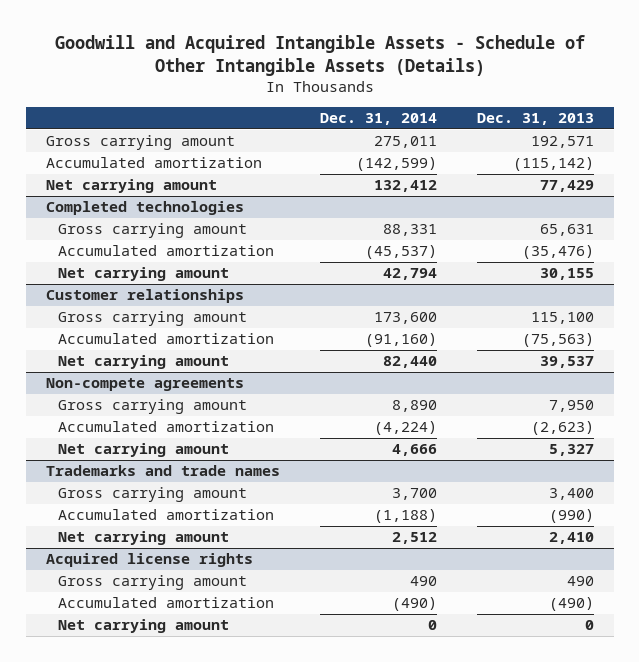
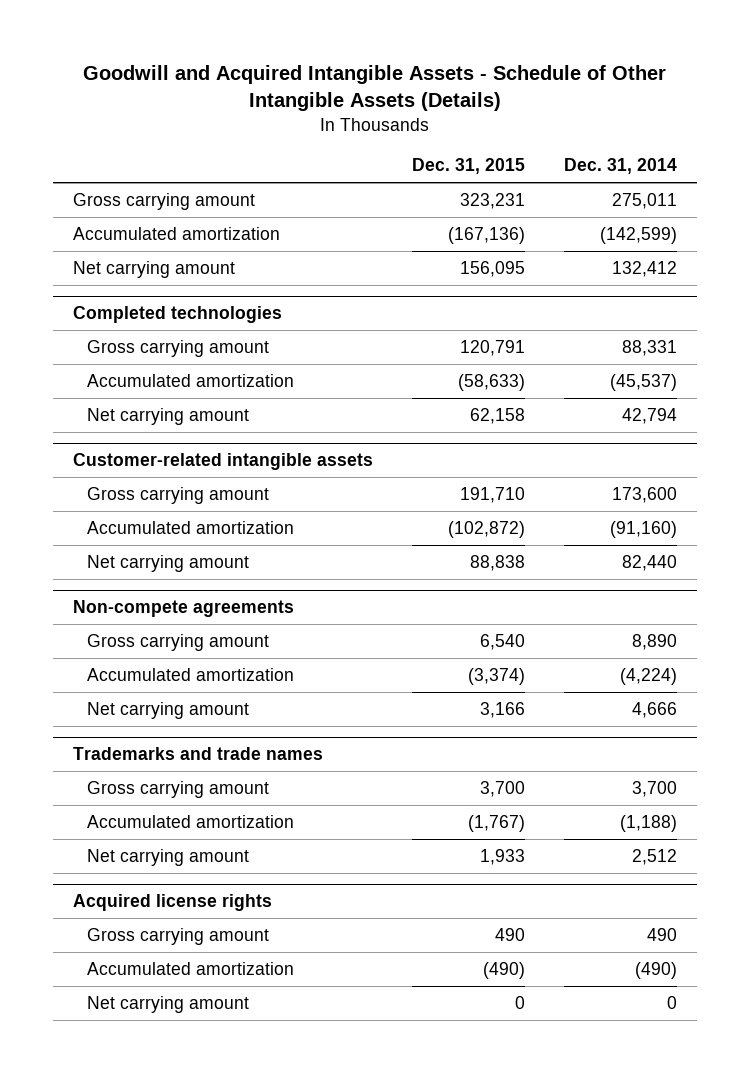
- | Dec. 31, 2014 | Dec. 31, 2013
+ | Dec. 31, 2015 | Dec. 31, 2014
- Customer relationships
+ Customer-related intangible assets

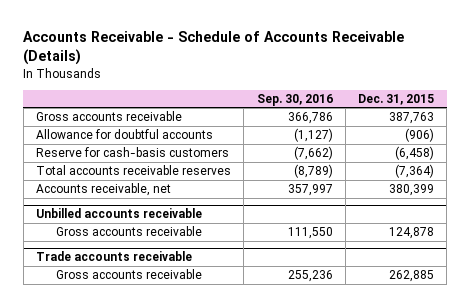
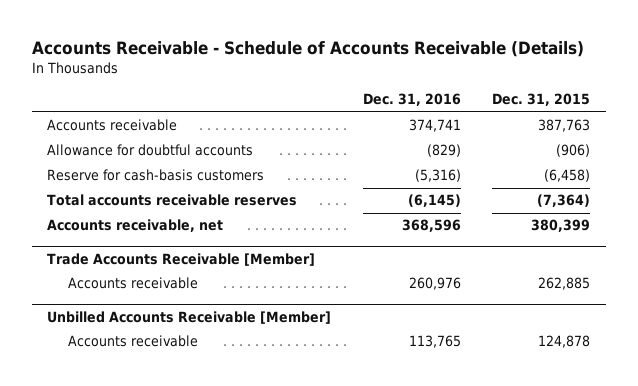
- | Sep. 30, 2016 | Dec. 31, 2015
+ | Dec. 31, 2016 | Dec. 31, 2015
- Gross accounts receivable | 366,786 | 387,763
+ Accounts receivable | 374,741 | 387,763
- Unbilled accounts receivable
- Gross accounts receivable | 111,550 | 124,878
- Trade accounts receivable
- Gross accounts receivable | 255,236 | 262,885
+ Trade Accounts Receivable [Member]
+ Accounts receivable | 260,976 | 262,885
+ Unbilled Accounts Receivable [Member]
+ Accounts receivable | 113,765 | 124,878

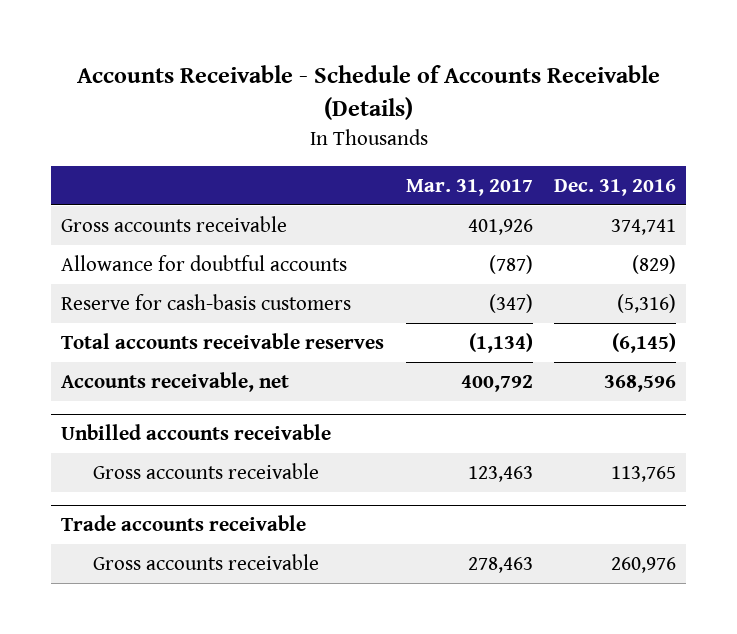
- | Dec. 31, 2016 | Dec. 31, 2015
+ | Mar. 31, 2017 | Dec. 31, 2016
- Accounts receivable | 374,741 | 387,763
+ Gross accounts receivable | 401,926 | 374,741
- Trade Accounts Receivable [Member]
- Accounts receivable | 260,976 | 262,885
- Unbilled Accounts Receivable [Member]
- Accounts receivable | 113,765 | 124,878
+ Unbilled accounts receivable
+ Gross accounts receivable | 123,463 | 113,765
+ Trade accounts receivable
+ Gross accounts receivable | 278,463 | 260,976

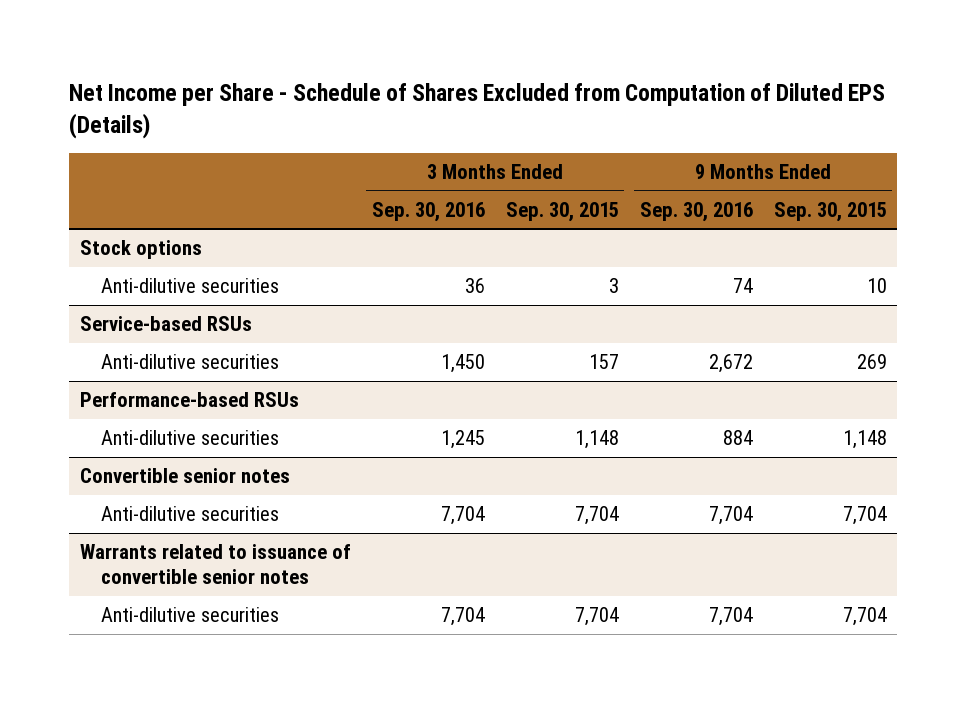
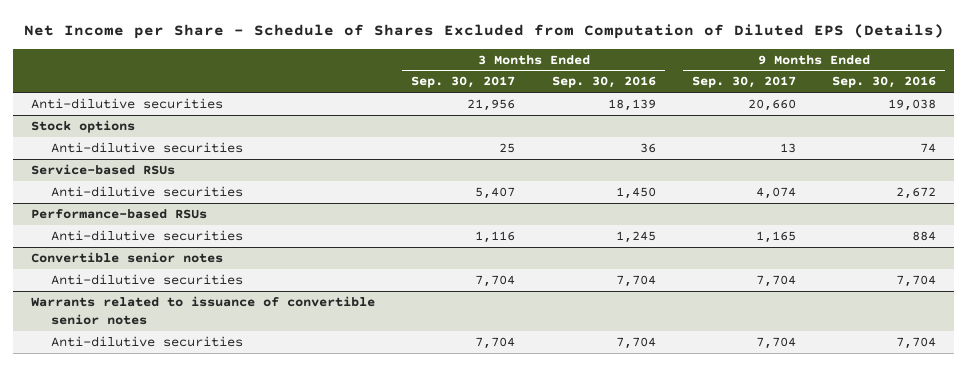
- | 3 Months Ended Sep. 30, 2016 | 3 Months Ended Sep. 30, 2015 | 9 Months Ended Sep. 30, 2016 | 9 Months Ended Sep. 30, 2015
+ | 3 Months Ended Sep. 30, 2017 | 3 Months Ended Sep. 30, 2016 | 9 Months Ended Sep. 30, 2017 | 9 Months Ended Sep. 30, 2016
+ Anti-dilutive securities | 21,956 | 18,139 | 20,660 | 19,038

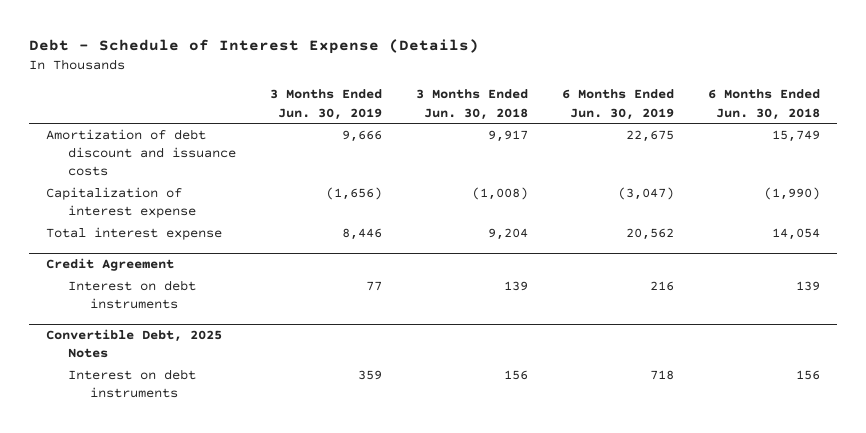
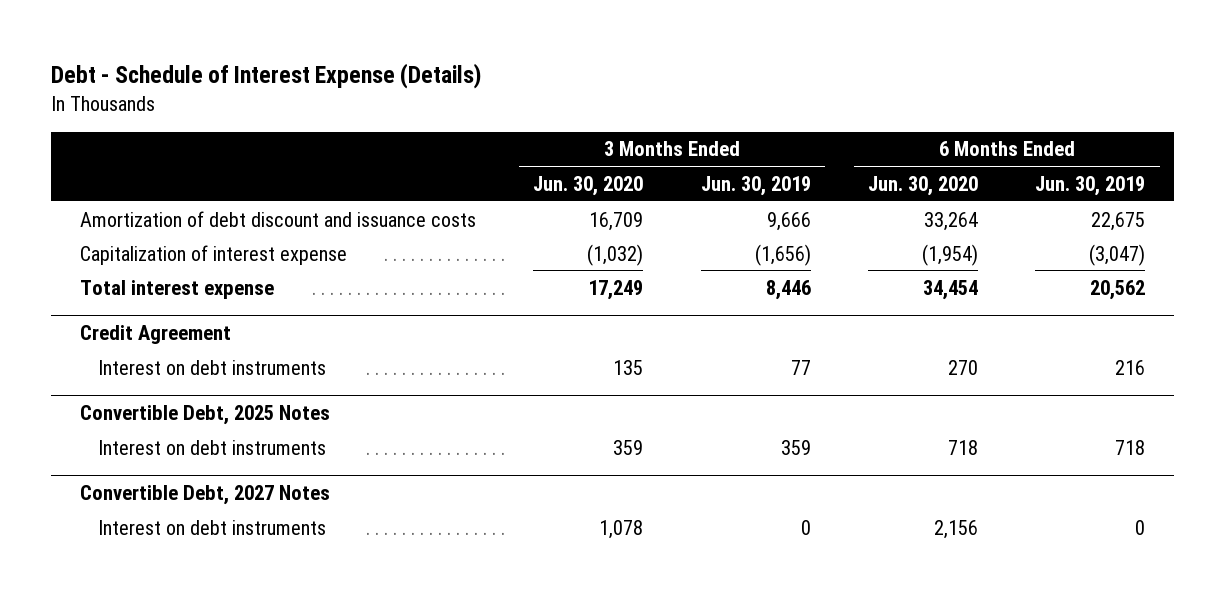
- | 3 Months Ended Jun. 30, 2019 | 3 Months Ended Jun. 30, 2018 | 6 Months Ended Jun. 30, 2019 | 6 Months Ended Jun. 30, 2018
+ | 3 Months Ended Jun. 30, 2020 | 3 Months Ended Jun. 30, 2019 | 6 Months Ended Jun. 30, 2020 | 6 Months Ended Jun. 30, 2019
+ Convertible Debt, 2027 Notes
+ Interest on debt instruments | 1,078 | 0 | 2,156 | 0

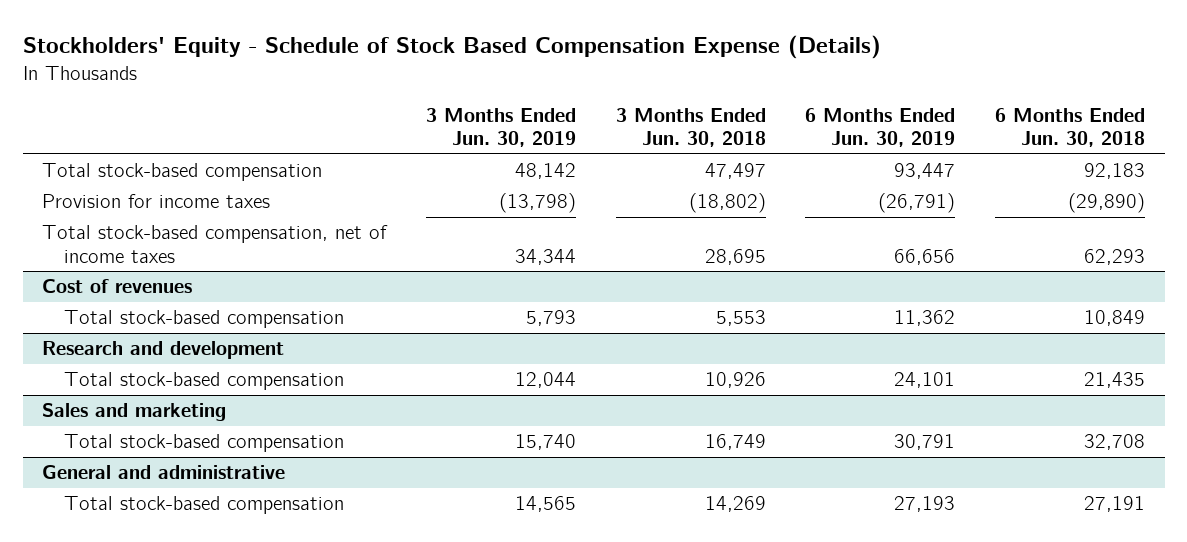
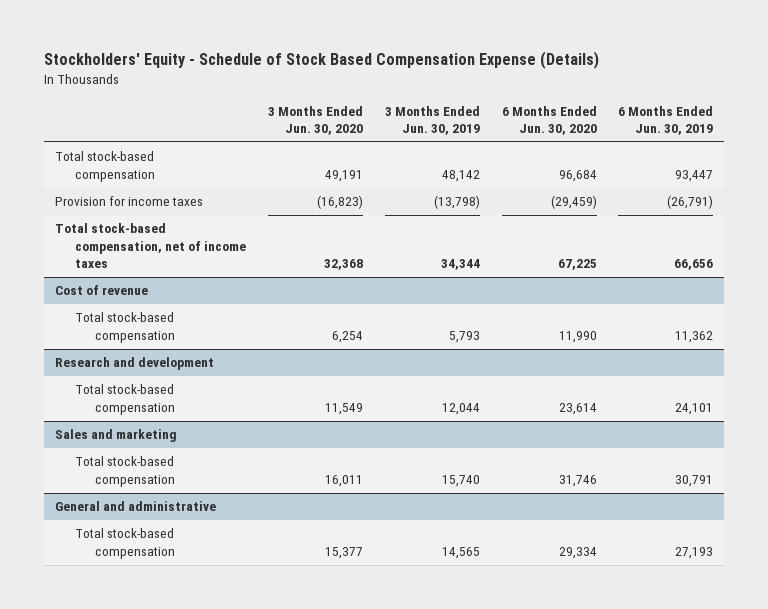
- | 3 Months Ended Jun. 30, 2019 | 3 Months Ended Jun. 30, 2018 | 6 Months Ended Jun. 30, 2019 | 6 Months Ended Jun. 30, 2018
+ | 3 Months Ended Jun. 30, 2020 | 3 Months Ended Jun. 30, 2019 | 6 Months Ended Jun. 30, 2020 | 6 Months Ended Jun. 30, 2019
- Cost of revenues
+ Cost of revenue

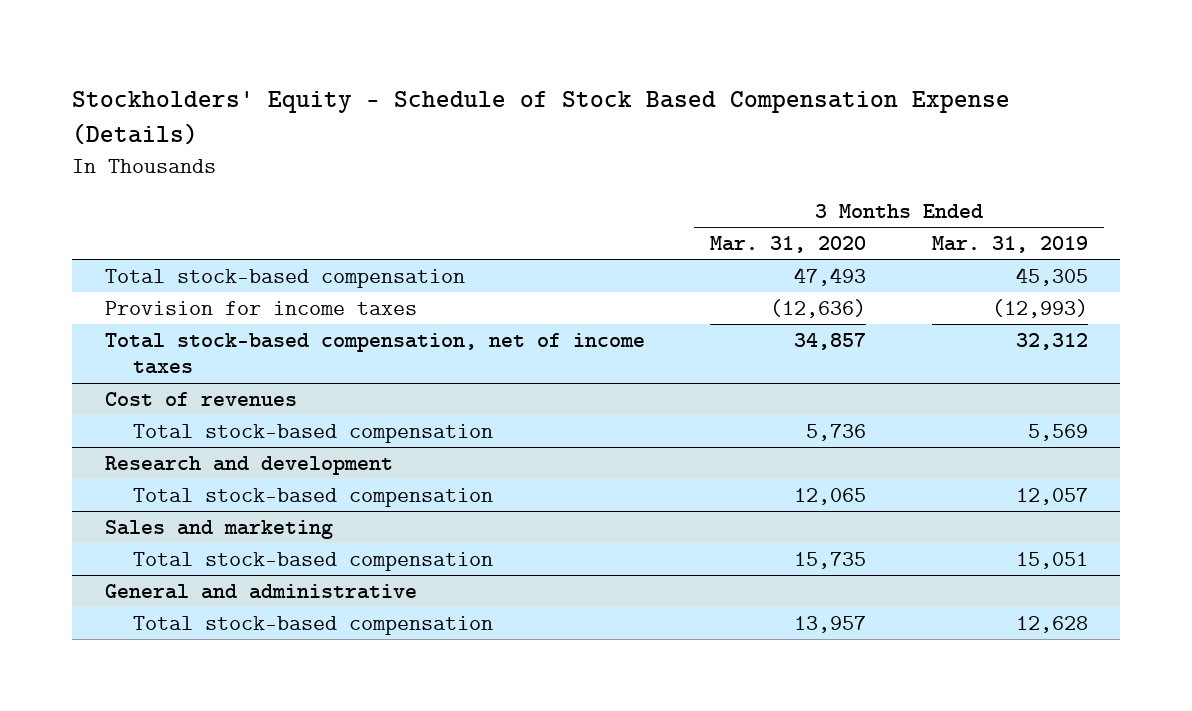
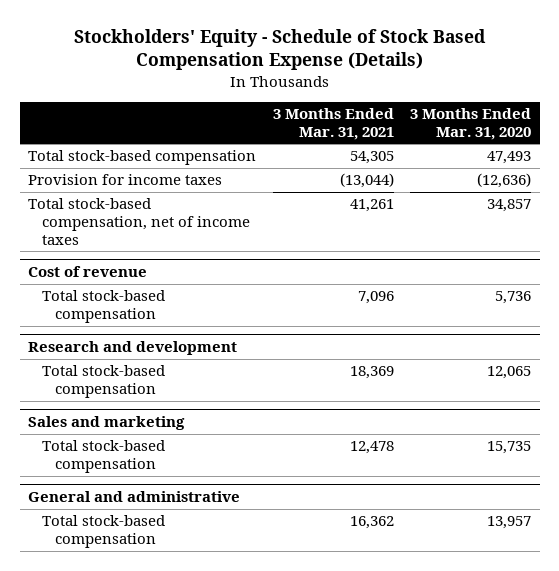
- | 3 Months Ended Mar. 31, 2020 | 3 Months Ended Mar. 31, 2019
+ | 3 Months Ended Mar. 31, 2021 | 3 Months Ended Mar. 31, 2020
- Cost of revenues
+ Cost of revenue

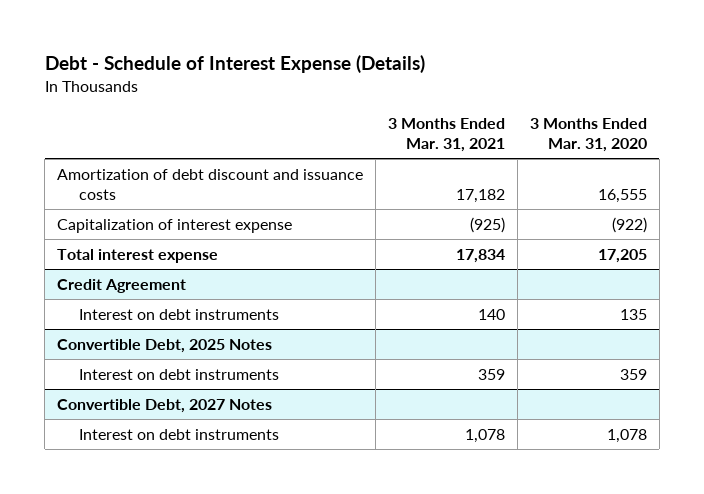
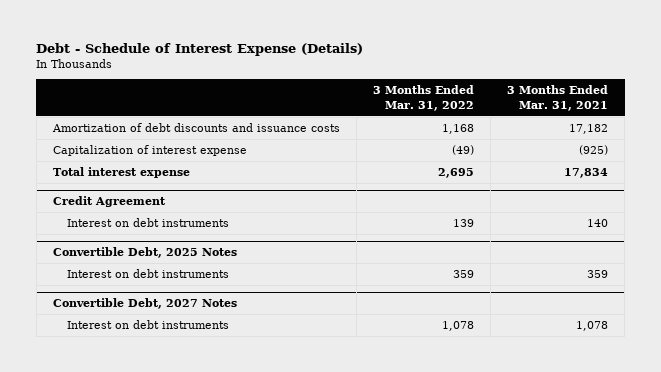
- | 3 Months Ended Mar. 31, 2021 | 3 Months Ended Mar. 31, 2020
+ | 3 Months Ended Mar. 31, 2022 | 3 Months Ended Mar. 31, 2021
- Amortization of debt discount and issuance costs | 17,182 | 16,555
+ Amortization of debt discounts and issuance costs | 1,168 | 17,182

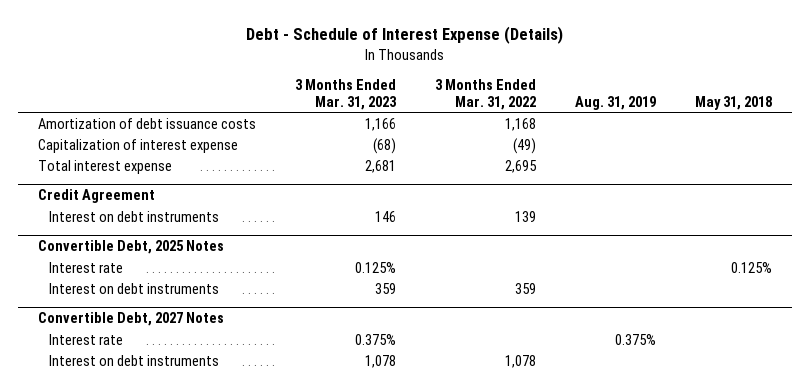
- | 3 Months Ended Mar. 31, 2022 | 3 Months Ended Mar. 31, 2021
+ | 3 Months Ended Mar. 31, 2023 | 3 Months Ended Mar. 31, 2022 | Aug. 31, 2019 | May 31, 2018
- Amortization of debt discounts and issuance costs | 1,168 | 17,182
+ Amortization of debt issuance costs | 1,166 | 1,168 | |
@ Convertible Debt, 2025 Notes
+ Interest rate | 0.125% | | | 0.125%
@ Convertible Debt, 2027 Notes
+ Interest rate | 0.375% | | 0.375% |

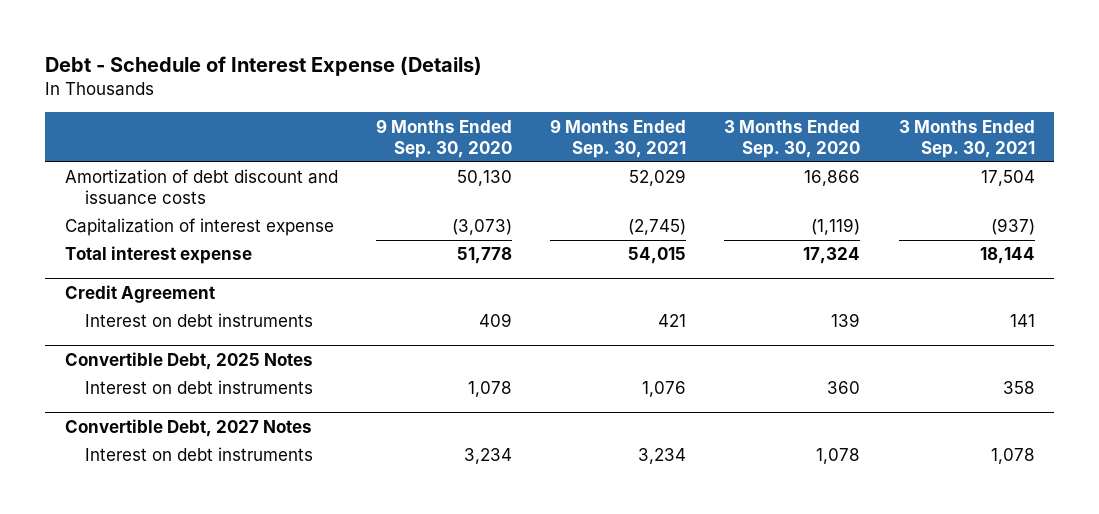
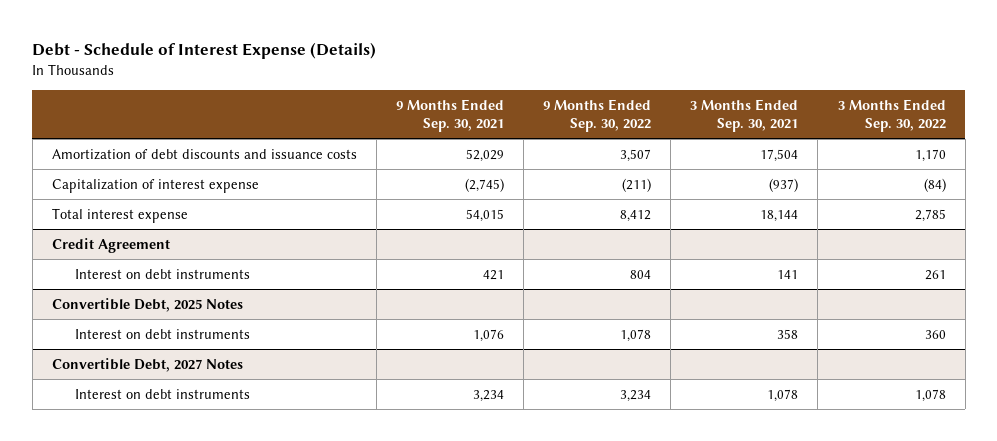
- | 9 Months Ended Sep. 30, 2020 | 9 Months Ended Sep. 30, 2021 | 3 Months Ended Sep. 30, 2020 | 3 Months Ended Sep. 30, 2021
+ | 9 Months Ended Sep. 30, 2021 | 9 Months Ended Sep. 30, 2022 | 3 Months Ended Sep. 30, 2021 | 3 Months Ended Sep. 30, 2022
- Amortization of debt discount and issuance costs | 50,130 | 52,029 | 16,866 | 17,504
+ Amortization of debt discounts and issuance costs | 52,029 | 3,507 | 17,504 | 1,170

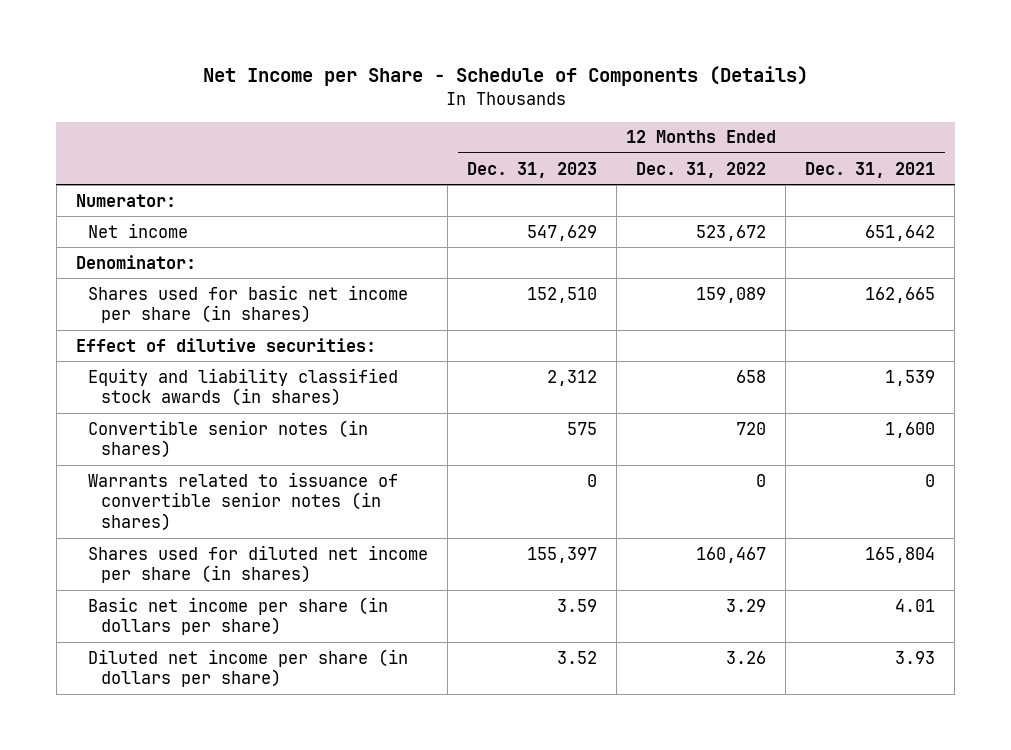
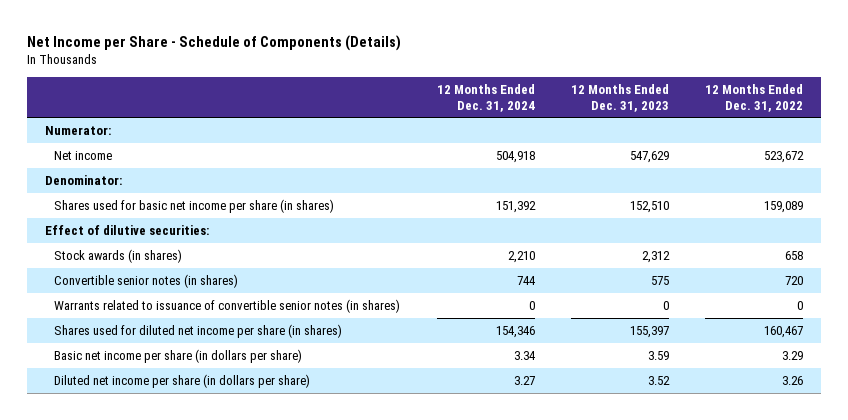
- | 12 Months Ended Dec. 31, 2023 | 12 Months Ended Dec. 31, 2022 | 12 Months Ended Dec. 31, 2021
+ | 12 Months Ended Dec. 31, 2024 | 12 Months Ended Dec. 31, 2023 | 12 Months Ended Dec. 31, 2022
- Equity and liability classified stock awards (in shares) | 2,312 | 658 | 1,539
+ Stock awards (in shares) | 2,210 | 2,312 | 658

